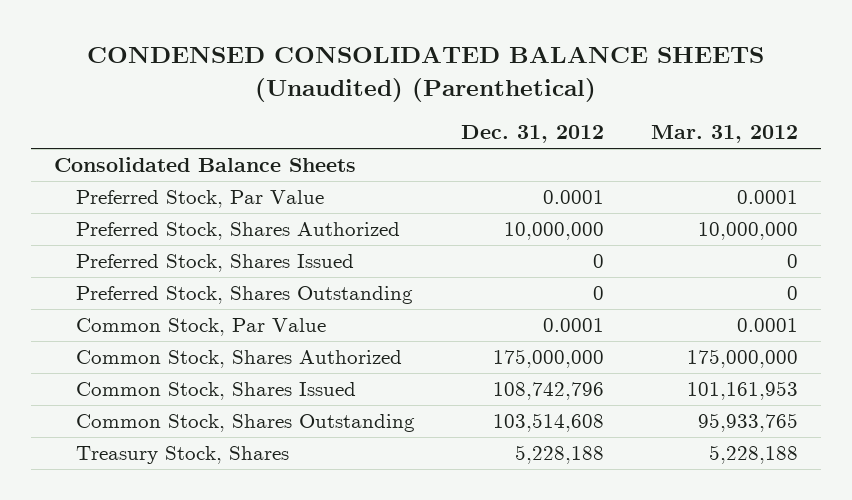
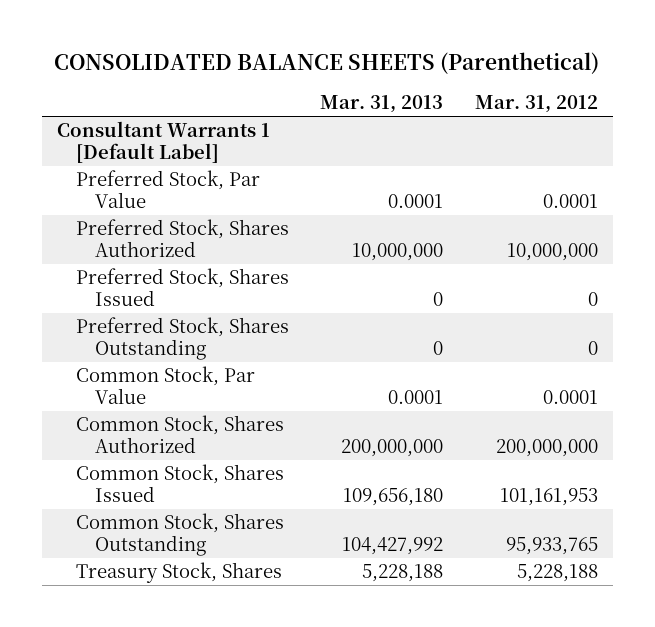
- CONDENSED CONSOLIDATED BALANCE SHEETS (Unaudited) (Parenthetical)
+ CONSOLIDATED BALANCE SHEETS (Parenthetical)
- | Dec. 31, 2012 | Mar. 31, 2012
+ | Mar. 31, 2013 | Mar. 31, 2012
- Consolidated Balance Sheets
+ Consultant Warrants 1 [Default Label]
- Common Stock, Shares Authorized | 175,000,000 | 175,000,000
+ Common Stock, Shares Authorized | 200,000,000 | 200,000,000

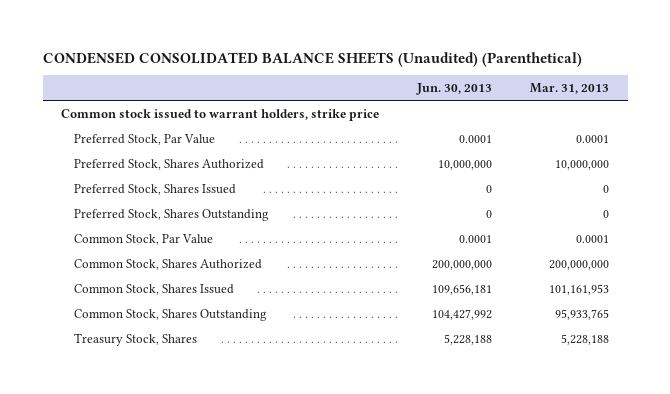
- CONSOLIDATED BALANCE SHEETS (Parenthetical)
+ CONDENSED CONSOLIDATED BALANCE SHEETS (Unaudited) (Parenthetical)
- | Mar. 31, 2013 | Mar. 31, 2012
+ | Jun. 30, 2013 | Mar. 31, 2013
- Consultant Warrants 1 [Default Label]
+ Common stock issued to warrant holders, strike price
- Common Stock, Shares Issued | 109,656,180 | 101,161,953
- Common Stock, Shares Outstanding | 104,427,992 | 95,933,765
+ Common Stock, Shares Issued | 109,656,181 | 101,161,953
+ Common Stock, Shares Outstanding | 104,427,992 | 95,933,765

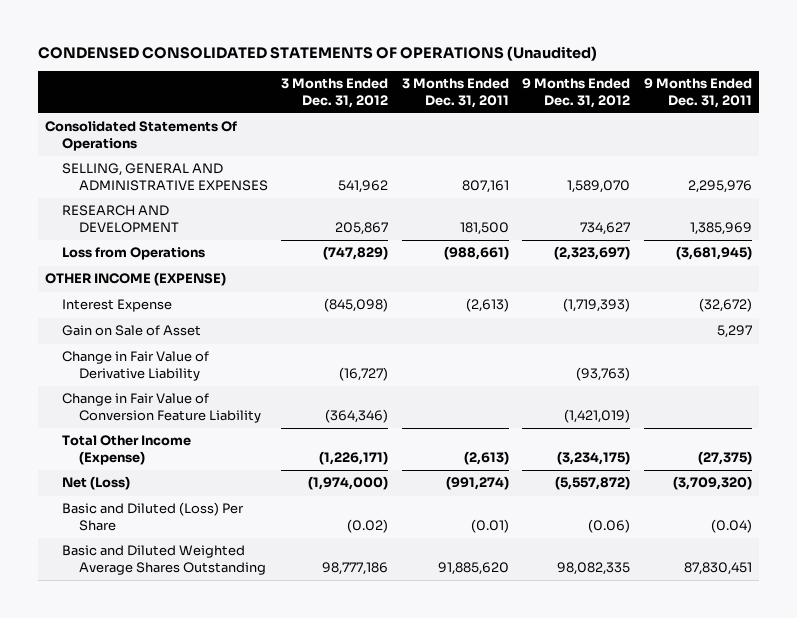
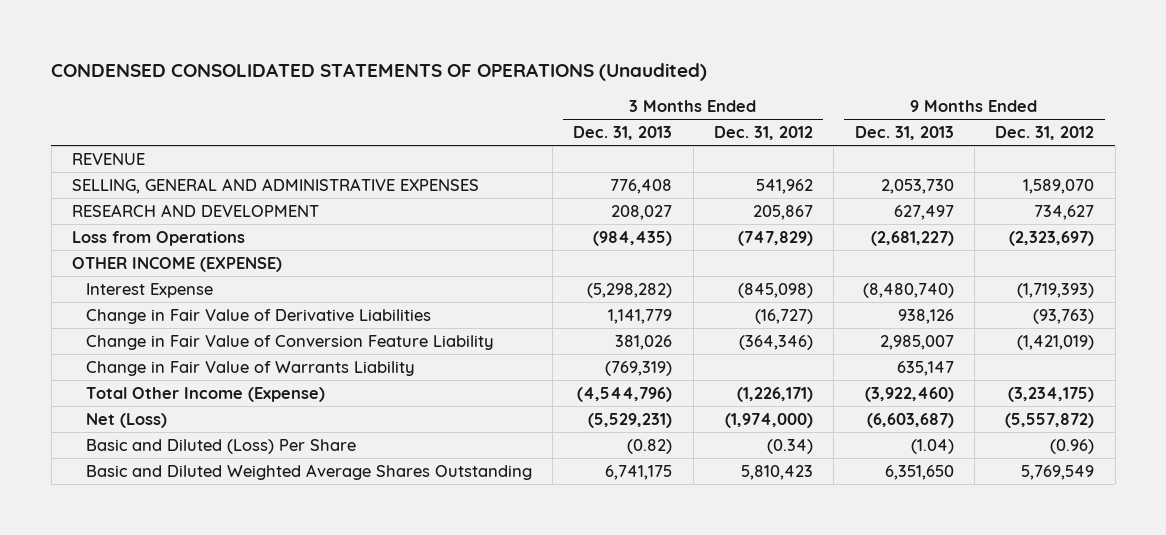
- | 3 Months Ended Dec. 31, 2012 | 3 Months Ended Dec. 31, 2011 | 9 Months Ended Dec. 31, 2012 | 9 Months Ended Dec. 31, 2011
+ | 3 Months Ended Dec. 31, 2013 | 3 Months Ended Dec. 31, 2012 | 9 Months Ended Dec. 31, 2013 | 9 Months Ended Dec. 31, 2012
- Consolidated Statements Of Operations
+ REVENUE
- Gain on Sale of Asset | | | | 5,297
- Change in Fair Value of Derivative Liability | (16,727) | | (93,763) |
+ Change in Fair Value of Derivative Liabilities | 1,141,779 | (16,727) | 938,126 | (93,763)
+ Change in Fair Value of Warrants Liability | (769,319) | | 635,147 |
- Basic and Diluted (Loss) Per Share | (0.02) | (0.01) | (0.06) | (0.04)
- Basic and Diluted Weighted Average Shares Outstanding | 98,777,186 | 91,885,620 | 98,082,335 | 87,830,451
+ Basic and Diluted (Loss) Per Share | (0.82) | (0.34) | (1.04) | (0.96)
+ Basic and Diluted Weighted Average Shares Outstanding | 6,741,175 | 5,810,423 | 6,351,650 | 5,769,549

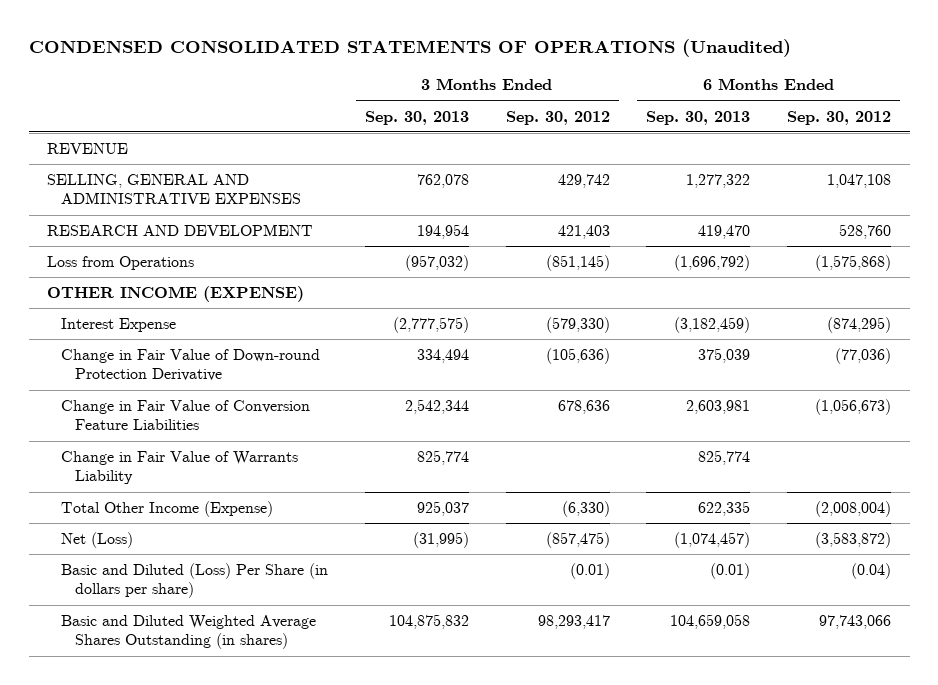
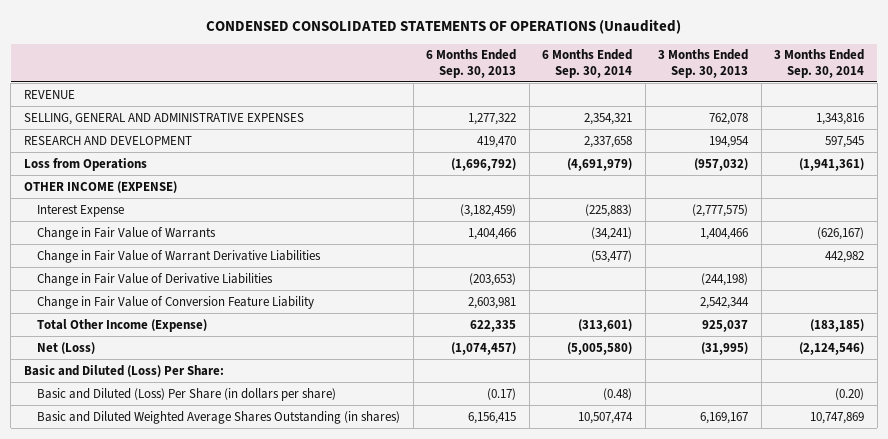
- | 3 Months Ended Sep. 30, 2013 | 3 Months Ended Sep. 30, 2012 | 6 Months Ended Sep. 30, 2013 | 6 Months Ended Sep. 30, 2012
+ | 6 Months Ended Sep. 30, 2013 | 6 Months Ended Sep. 30, 2014 | 3 Months Ended Sep. 30, 2013 | 3 Months Ended Sep. 30, 2014
- Change in Fair Value of Down-round Protection Derivative | 334,494 | (105,636) | 375,039 | (77,036)
- Change in Fair Value of Conversion Feature Liabilities | 2,542,344 | 678,636 | 2,603,981 | (1,056,673)
- Change in Fair Value of Warrants Liability | 825,774 | | 825,774 |
+ Change in Fair Value of Warrants | 1,404,466 | (34,241) | 1,404,466 | (626,167)
+ Change in Fair Value of Warrant Derivative Liabilities | | (53,477) | | 442,982
+ Change in Fair Value of Derivative Liabilities | (203,653) | | (244,198) |
+ Change in Fair Value of Conversion Feature Liability | 2,603,981 | | 2,542,344 |
- Basic and Diluted (Loss) Per Share (in dollars per share) | | (0.01) | (0.01) | (0.04)
- Basic and Diluted Weighted Average Shares Outstanding (in shares) | 104,875,832 | 98,293,417 | 104,659,058 | 97,743,066
+ Basic and Diluted (Loss) Per Share:
+ Basic and Diluted (Loss) Per Share (in dollars per share) | (0.17) | (0.48) | | (0.20)
+ Basic and Diluted Weighted Average Shares Outstanding (in shares) | 6,156,415 | 10,507,474 | 6,169,167 | 10,747,869

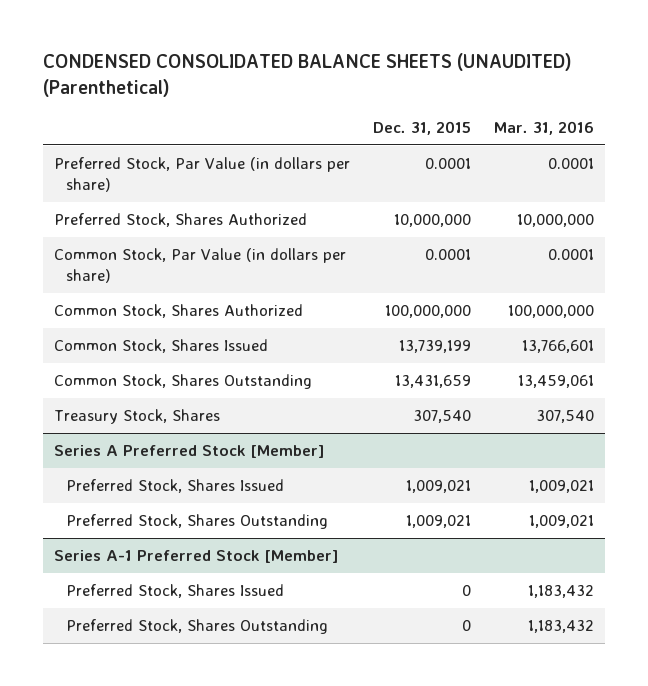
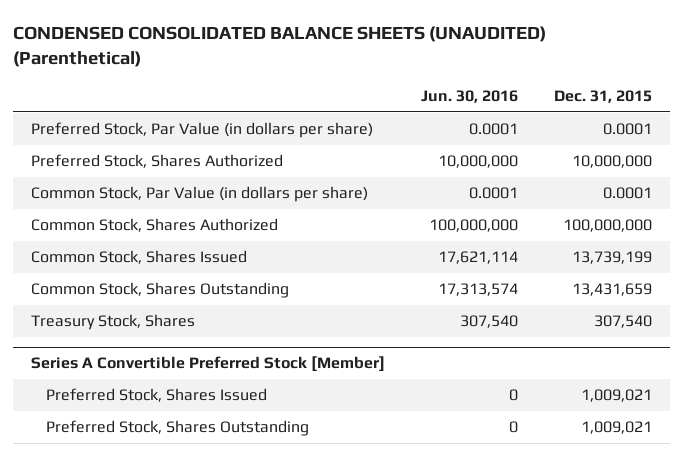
- | Dec. 31, 2015 | Mar. 31, 2016
+ | Jun. 30, 2016 | Dec. 31, 2015
- Series A Preferred Stock [Member]
+ Series A Convertible Preferred Stock [Member]
- Series A-1 Preferred Stock [Member]
- Preferred Stock, Shares Issued | 0 | 1,183,432
- Preferred Stock, Shares Outstanding | 0 | 1,183,432

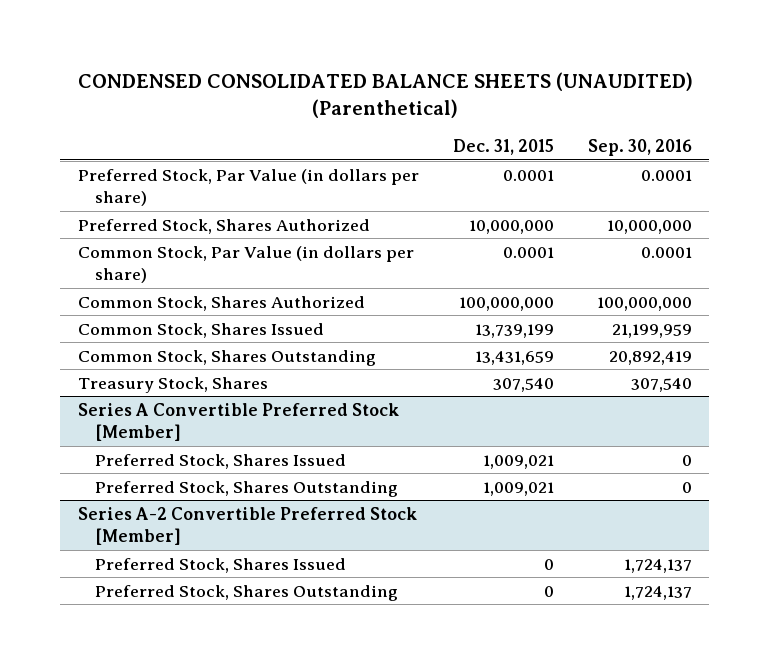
- | Jun. 30, 2016 | Dec. 31, 2015
+ | Dec. 31, 2015 | Sep. 30, 2016
+ Series A-2 Convertible Preferred Stock [Member]
+ Preferred Stock, Shares Issued | 0 | 1,724,137
+ Preferred Stock, Shares Outstanding | 0 | 1,724,137

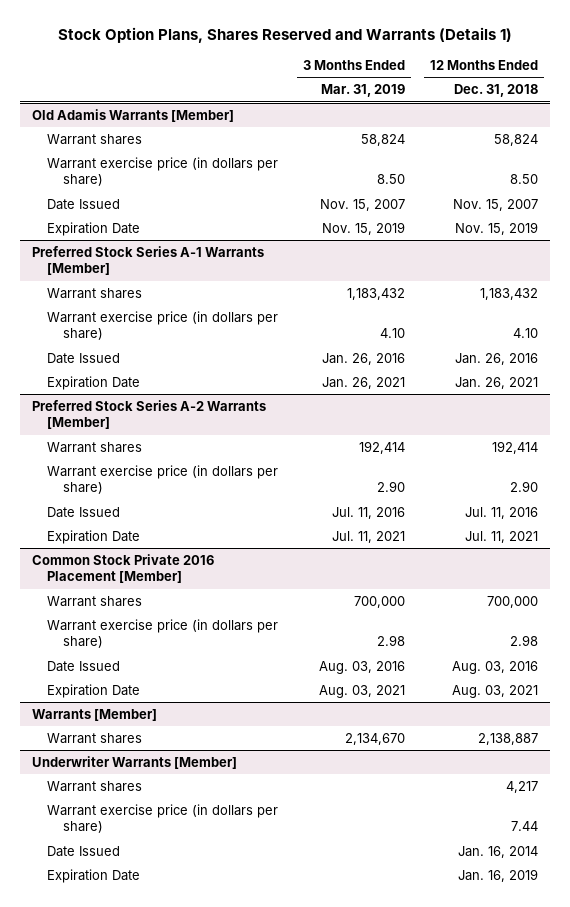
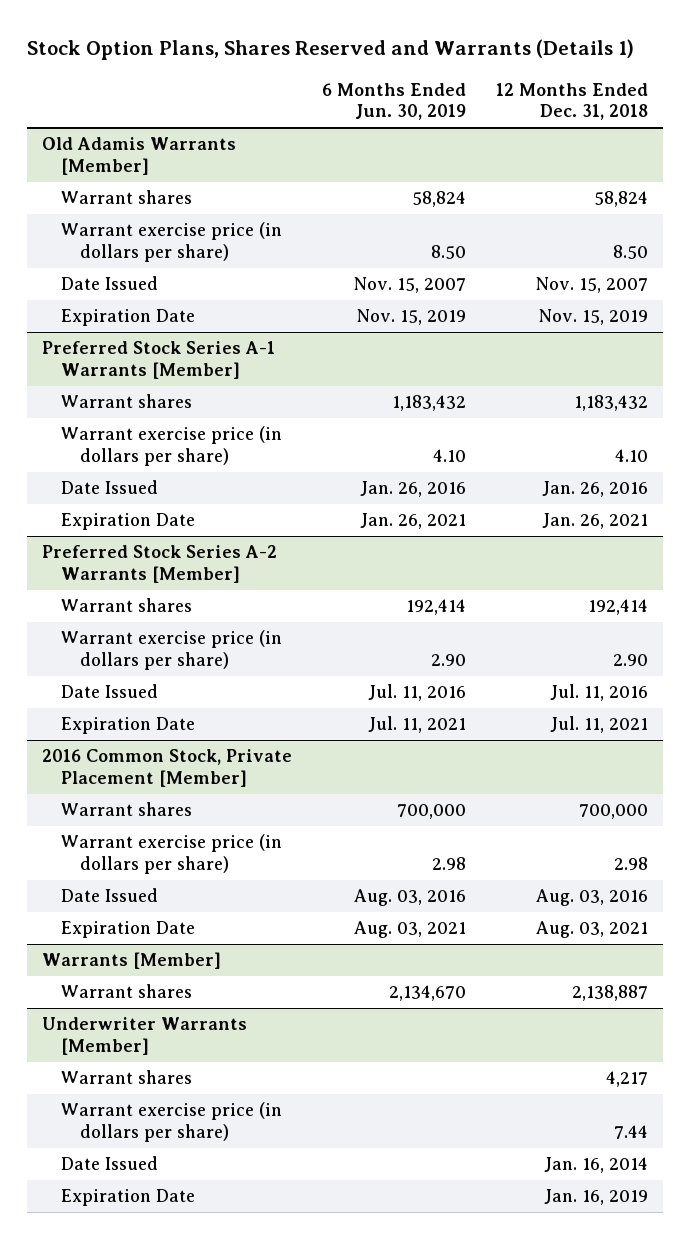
- | 3 Months Ended Mar. 31, 2019 | 12 Months Ended Dec. 31, 2018
+ | 6 Months Ended Jun. 30, 2019 | 12 Months Ended Dec. 31, 2018
- Common Stock Private 2016 Placement [Member]
+ 2016 Common Stock, Private Placement [Member]

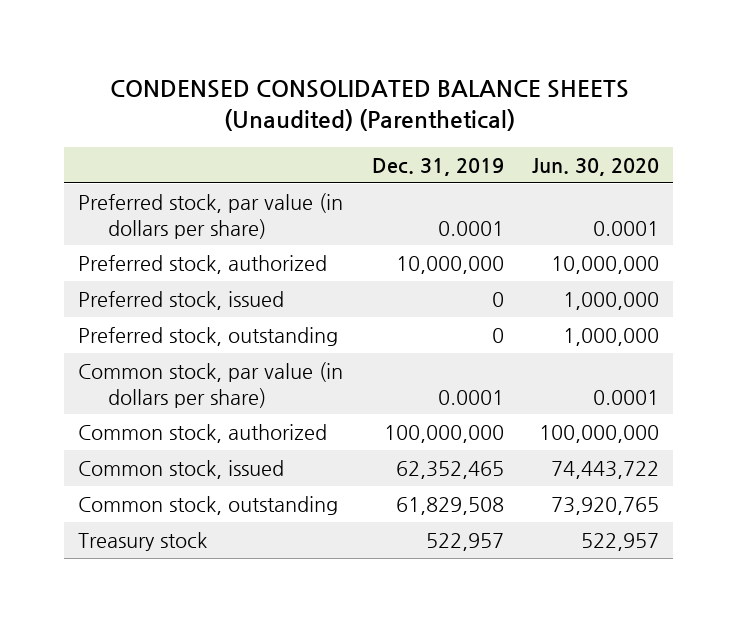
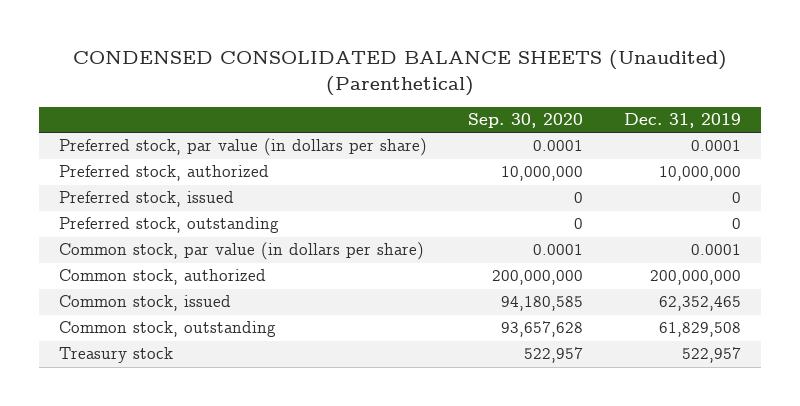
- | Dec. 31, 2019 | Jun. 30, 2020
+ | Sep. 30, 2020 | Dec. 31, 2019
- Common stock, authorized | 100,000,000 | 100,000,000
+ Common stock, authorized | 200,000,000 | 200,000,000

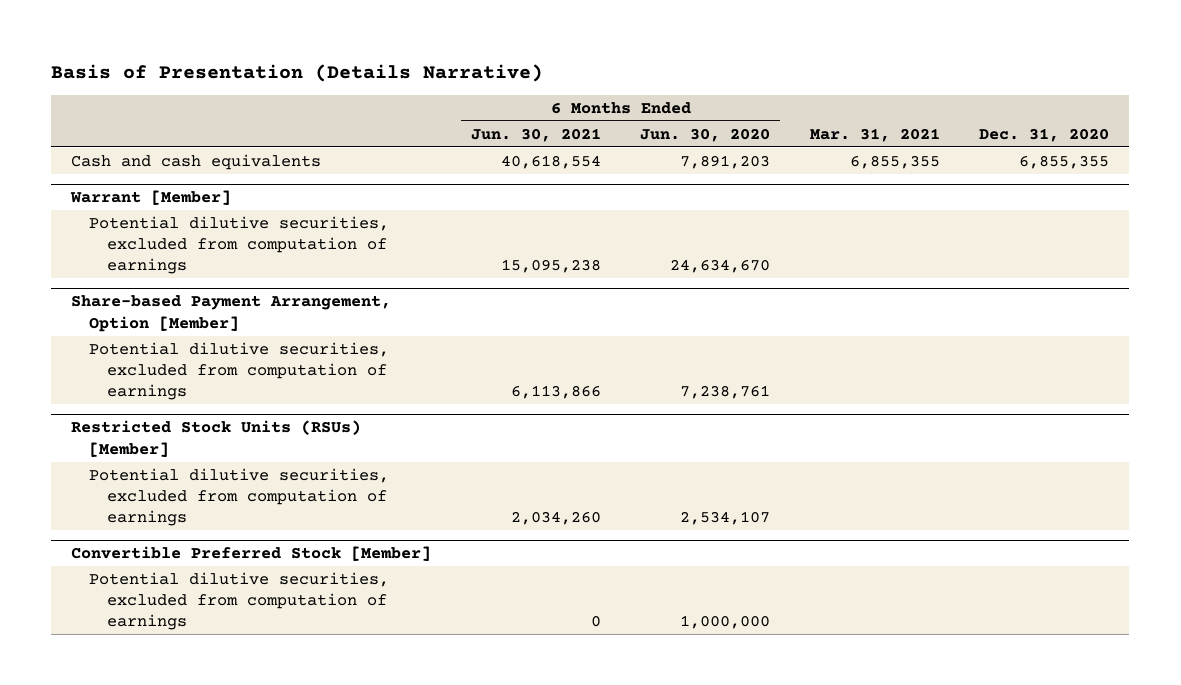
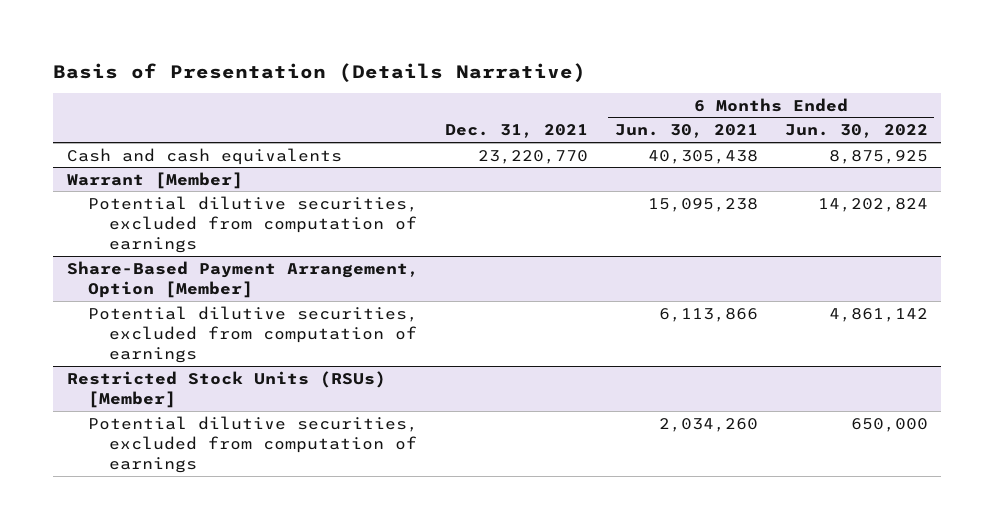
- | 6 Months Ended Jun. 30, 2021 | 6 Months Ended Jun. 30, 2020 | Mar. 31, 2021 | Dec. 31, 2020
+ | Dec. 31, 2021 | 6 Months Ended Jun. 30, 2021 | 6 Months Ended Jun. 30, 2022
- Cash and cash equivalents | 40,618,554 | 7,891,203 | 6,855,355 | 6,855,355
+ Cash and cash equivalents | 23,220,770 | 40,305,438 | 8,875,925
- Share-based Payment Arrangement, Option [Member]
+ Share-Based Payment Arrangement, Option [Member]
- Convertible Preferred Stock [Member]
- Potential dilutive securities, excluded from computation of earnings | 0 | 1,000,000 | |

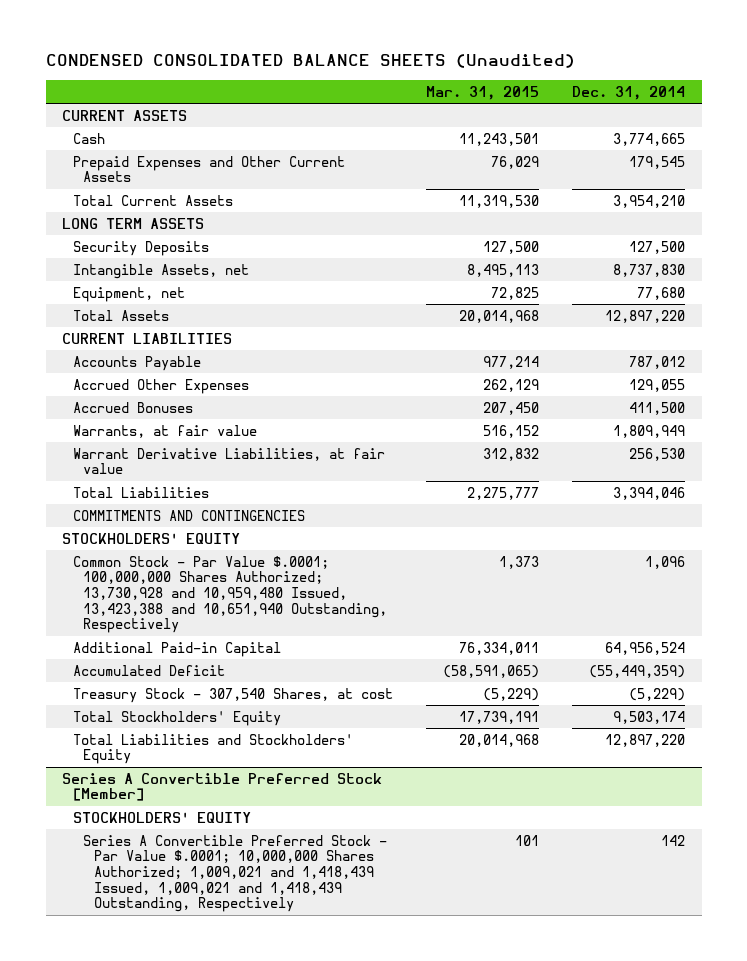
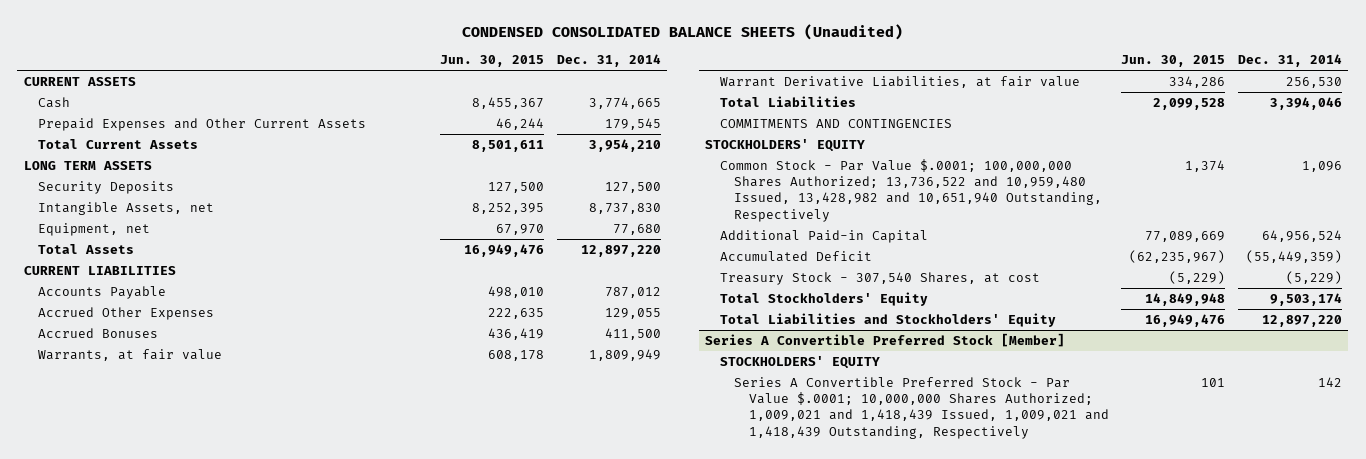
- | Mar. 31, 2015 | Dec. 31, 2014
+ | Jun. 30, 2015 | Dec. 31, 2014
- Common Stock - Par Value $.0001; 100,000,000 Shares Authorized; 13,730,928 and 10,959,480 Issued, 13,423,388 and 10,651,940 Outstanding, Respectively | 1,373 | 1,096
+ Common Stock - Par Value $.0001; 100,000,000 Shares Authorized; 13,736,522 and 10,959,480 Issued, 13,428,982 and 10,651,940 Outstanding, Respectively | 1,374 | 1,096

